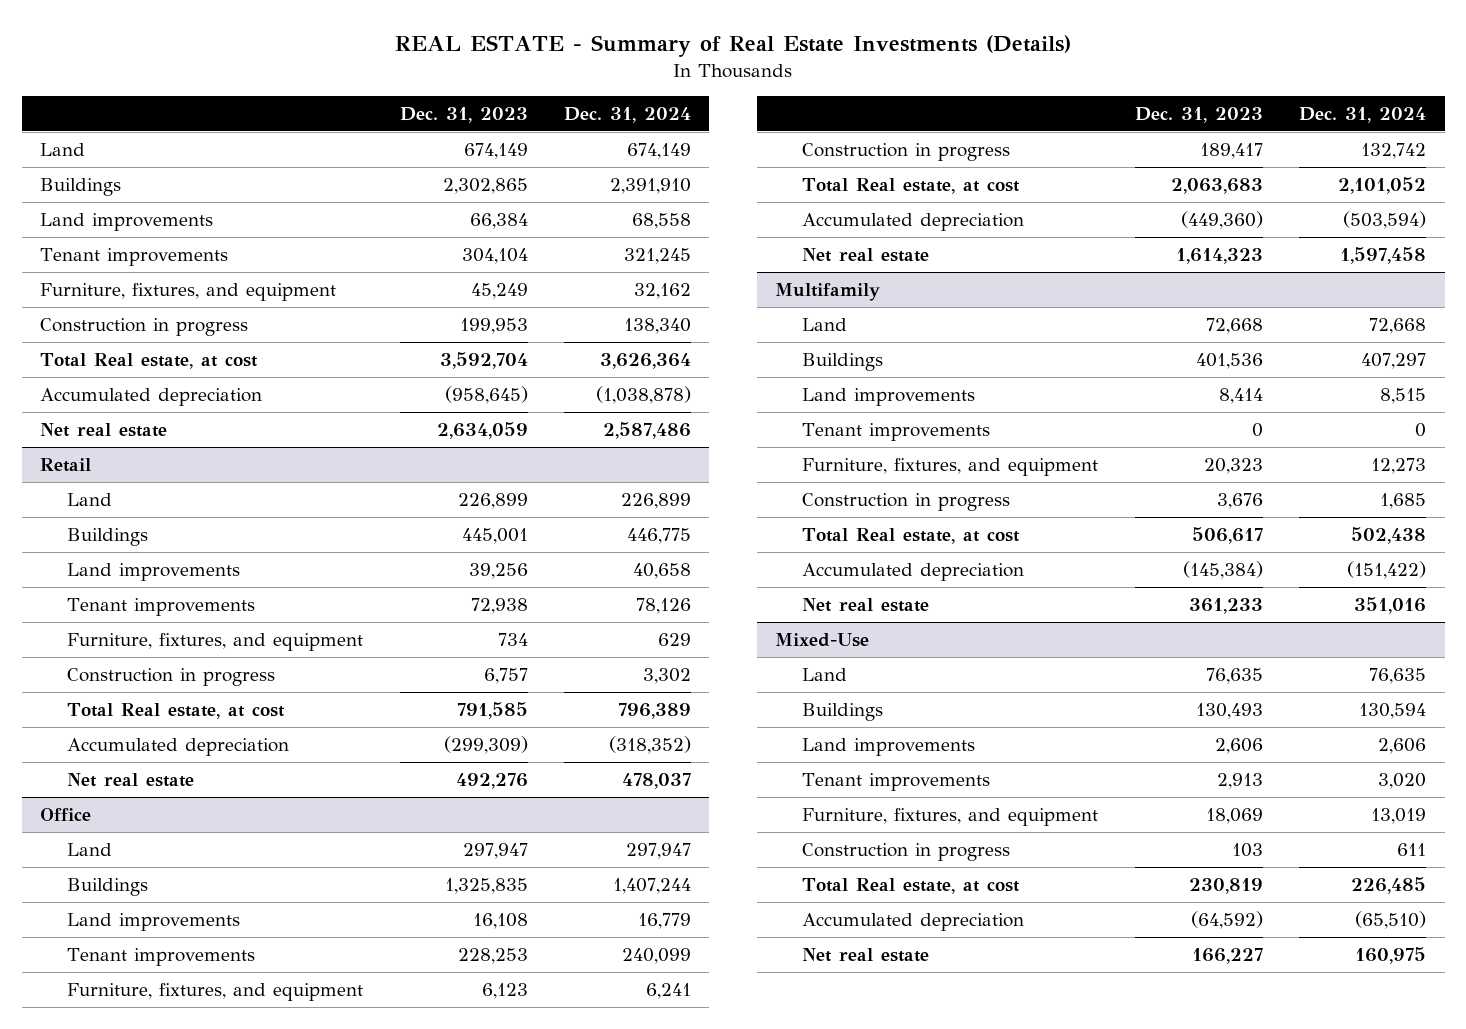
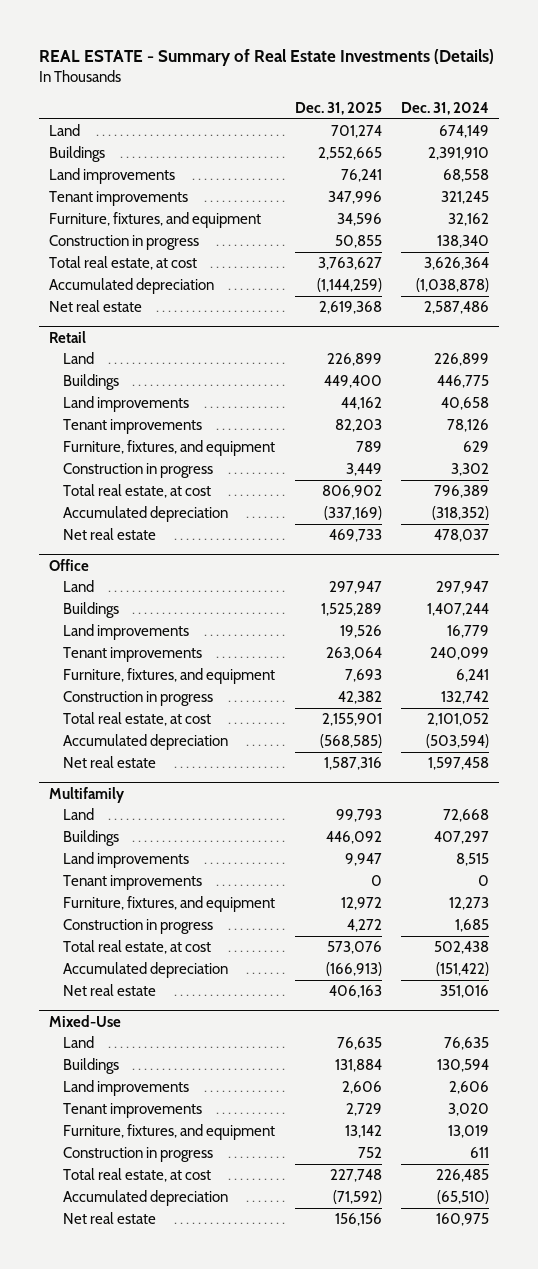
- | Dec. 31, 2023 | Dec. 31, 2024
+ | Dec. 31, 2025 | Dec. 31, 2024
- Total Real estate, at cost | 3,592,704 | 3,626,364
+ Total real estate, at cost | 3,763,627 | 3,626,364
@ Retail
- Total Real estate, at cost | 791,585 | 796,389
+ Total real estate, at cost | 806,902 | 796,389
@ Office
- Total Real estate, at cost | 2,063,683 | 2,101,052
+ Total real estate, at cost | 2,155,901 | 2,101,052
@ Multifamily
- Total Real estate, at cost | 506,617 | 502,438
+ Total real estate, at cost | 573,076 | 502,438
@ Mixed-Use
- Total Real estate, at cost | 230,819 | 226,485
+ Total real estate, at cost | 227,748 | 226,485

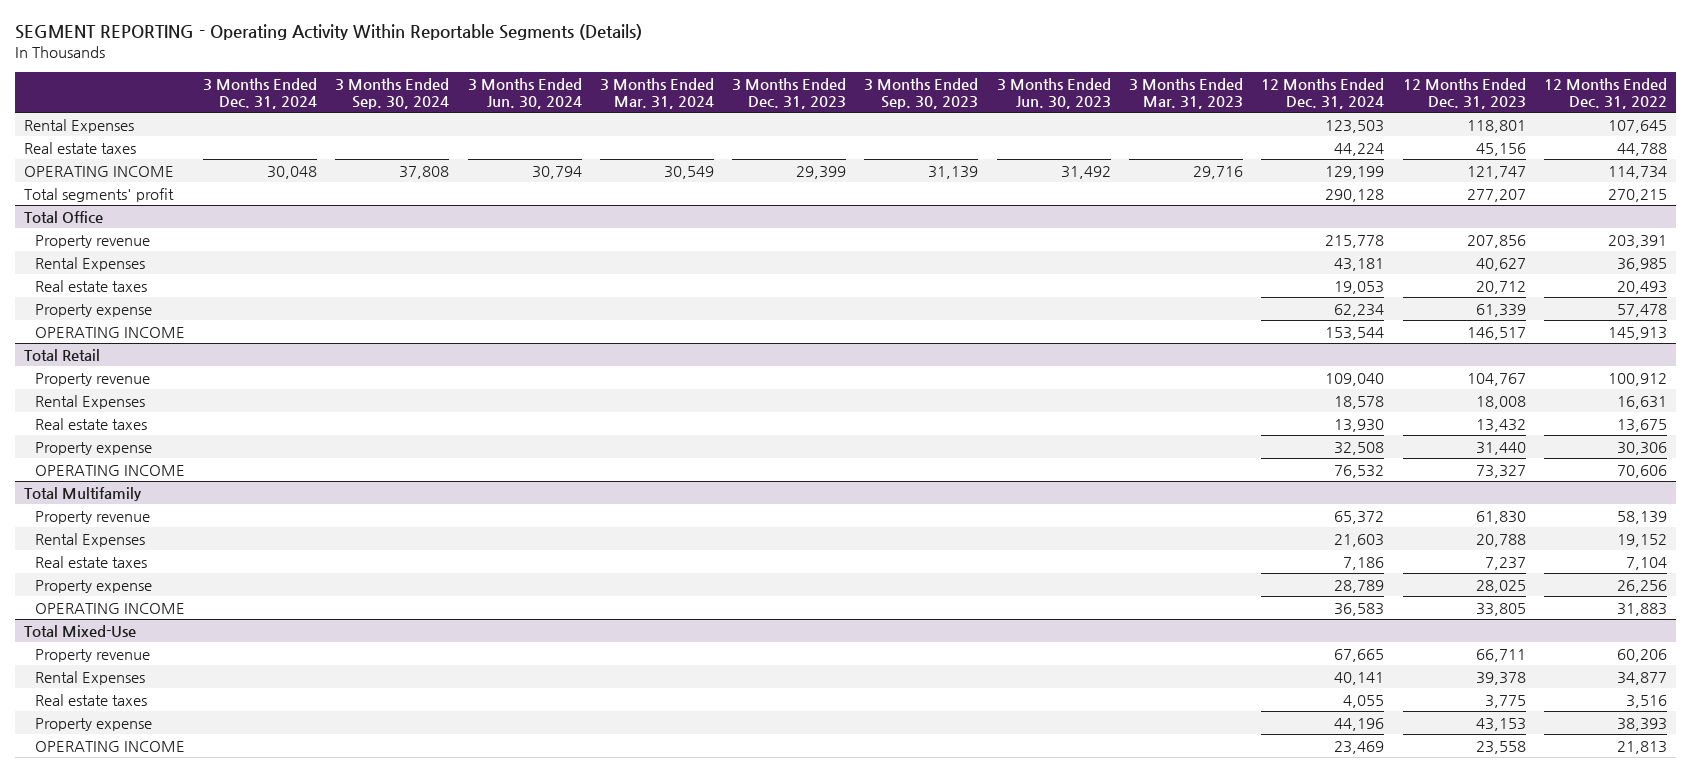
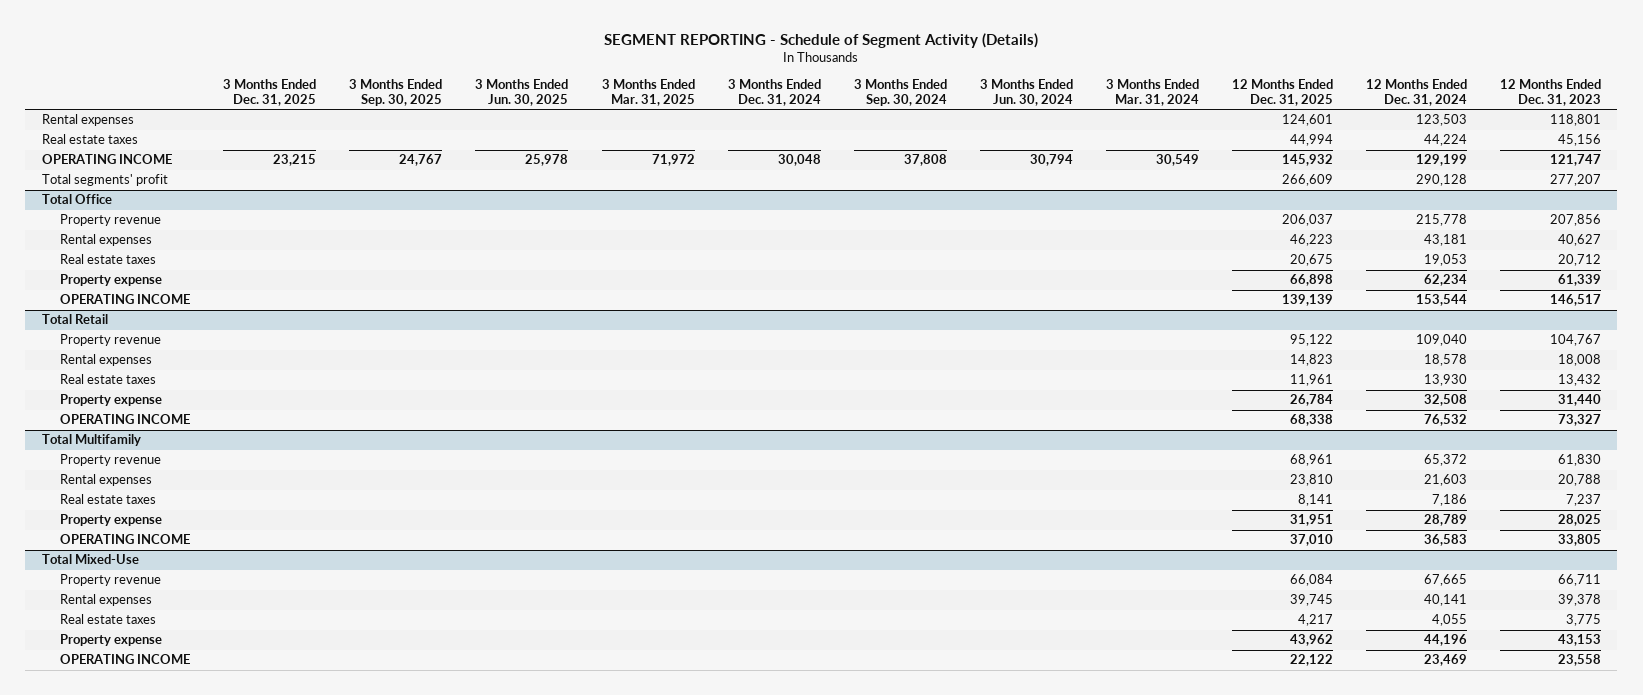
- SEGMENT REPORTING - Operating Activity Within Reportable Segments (Details)
+ SEGMENT REPORTING - Schedule of Segment Activity (Details)
- | 3 Months Ended Dec. 31, 2024 | 3 Months Ended Sep. 30, 2024 | 3 Months Ended Jun. 30, 2024 | 3 Months Ended Mar. 31, 2024 | 3 Months Ended Dec. 31, 2023 | 3 Months Ended Sep. 30, 2023 | 3 Months Ended Jun. 30, 2023 | 3 Months Ended Mar. 31, 2023 | 12 Months Ended Dec. 31, 2024 | 12 Months Ended Dec. 31, 2023 | 12 Months Ended Dec. 31, 2022
+ | 3 Months Ended Dec. 31, 2025 | 3 Months Ended Sep. 30, 2025 | 3 Months Ended Jun. 30, 2025 | 3 Months Ended Mar. 31, 2025 | 3 Months Ended Dec. 31, 2024 | 3 Months Ended Sep. 30, 2024 | 3 Months Ended Jun. 30, 2024 | 3 Months Ended Mar. 31, 2024 | 12 Months Ended Dec. 31, 2025 | 12 Months Ended Dec. 31, 2024 | 12 Months Ended Dec. 31, 2023
- Rental Expenses | | | | | | | | | 123,503 | 118,801 | 107,645
+ Rental expenses | | | | | | | | | 124,601 | 123,503 | 118,801
@ Total Office
- Rental Expenses | | | | | | | | | 43,181 | 40,627 | 36,985
+ Rental expenses | | | | | | | | | 46,223 | 43,181 | 40,627
@ Total Retail
- Rental Expenses | | | | | | | | | 18,578 | 18,008 | 16,631
+ Rental expenses | | | | | | | | | 14,823 | 18,578 | 18,008
@ Total Multifamily
- Rental Expenses | | | | | | | | | 21,603 | 20,788 | 19,152
+ Rental expenses | | | | | | | | | 23,810 | 21,603 | 20,788
@ Total Mixed-Use
- Rental Expenses | | | | | | | | | 40,141 | 39,378 | 34,877
+ Rental expenses | | | | | | | | | 39,745 | 40,141 | 39,378

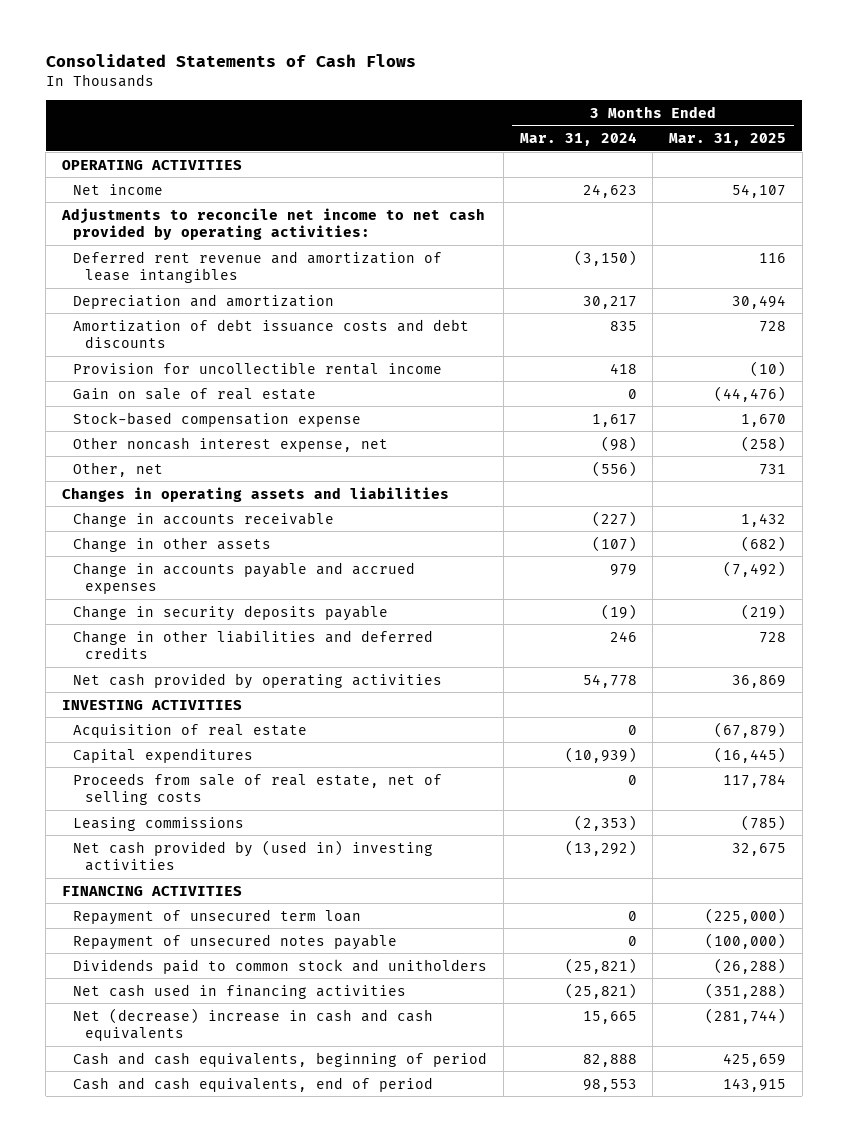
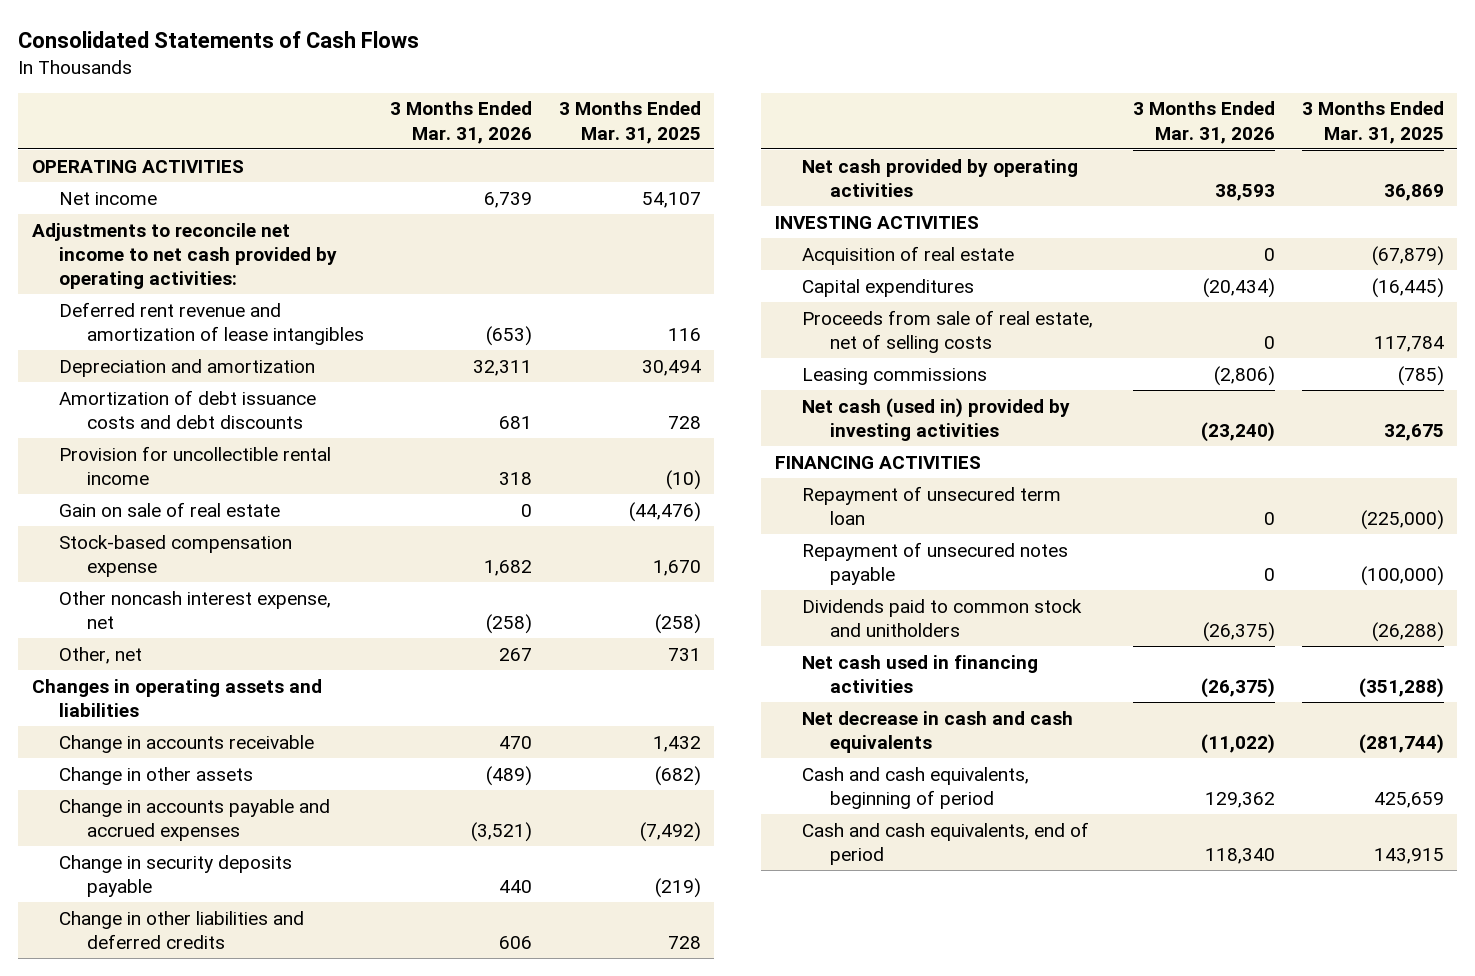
- | 3 Months Ended Mar. 31, 2024 | 3 Months Ended Mar. 31, 2025
+ | 3 Months Ended Mar. 31, 2026 | 3 Months Ended Mar. 31, 2025
- Net cash provided by (used in) investing activities | (13,292) | 32,675
+ Net cash (used in) provided by investing activities | (23,240) | 32,675
- Net (decrease) increase in cash and cash equivalents | 15,665 | (281,744)
+ Net decrease in cash and cash equivalents | (11,022) | (281,744)

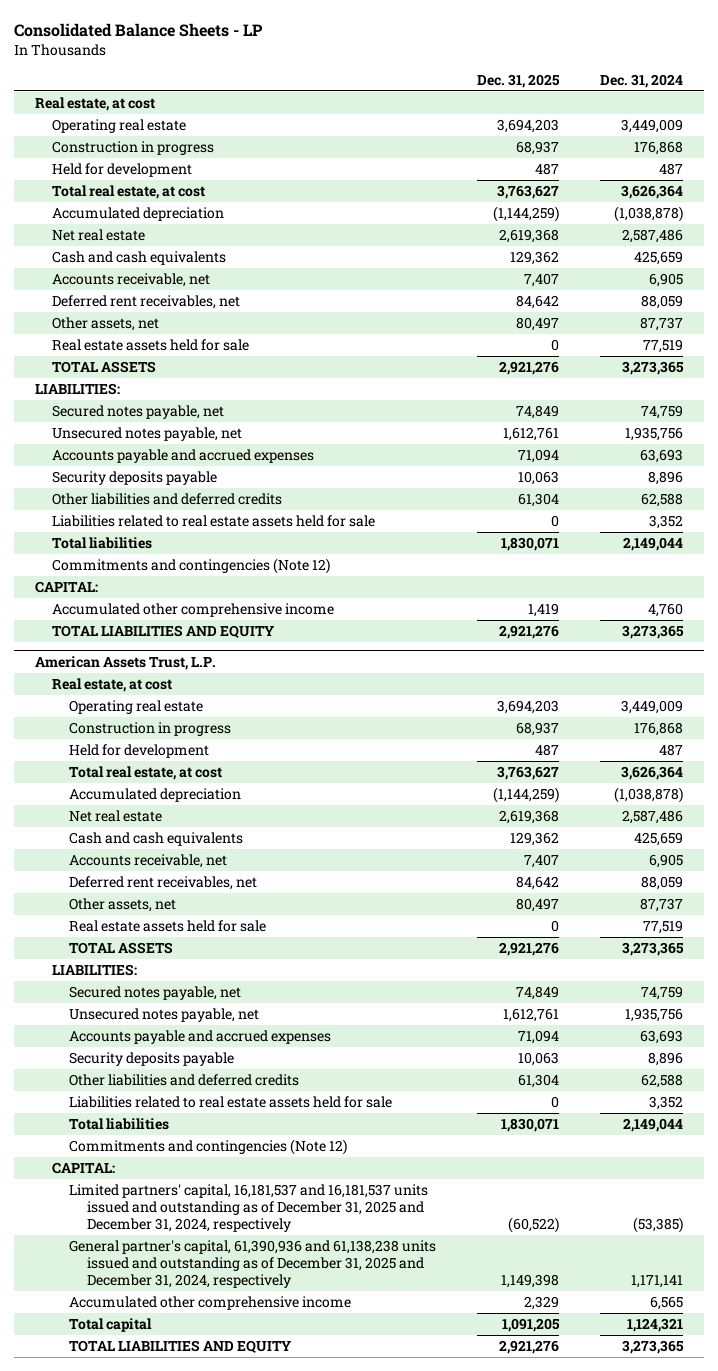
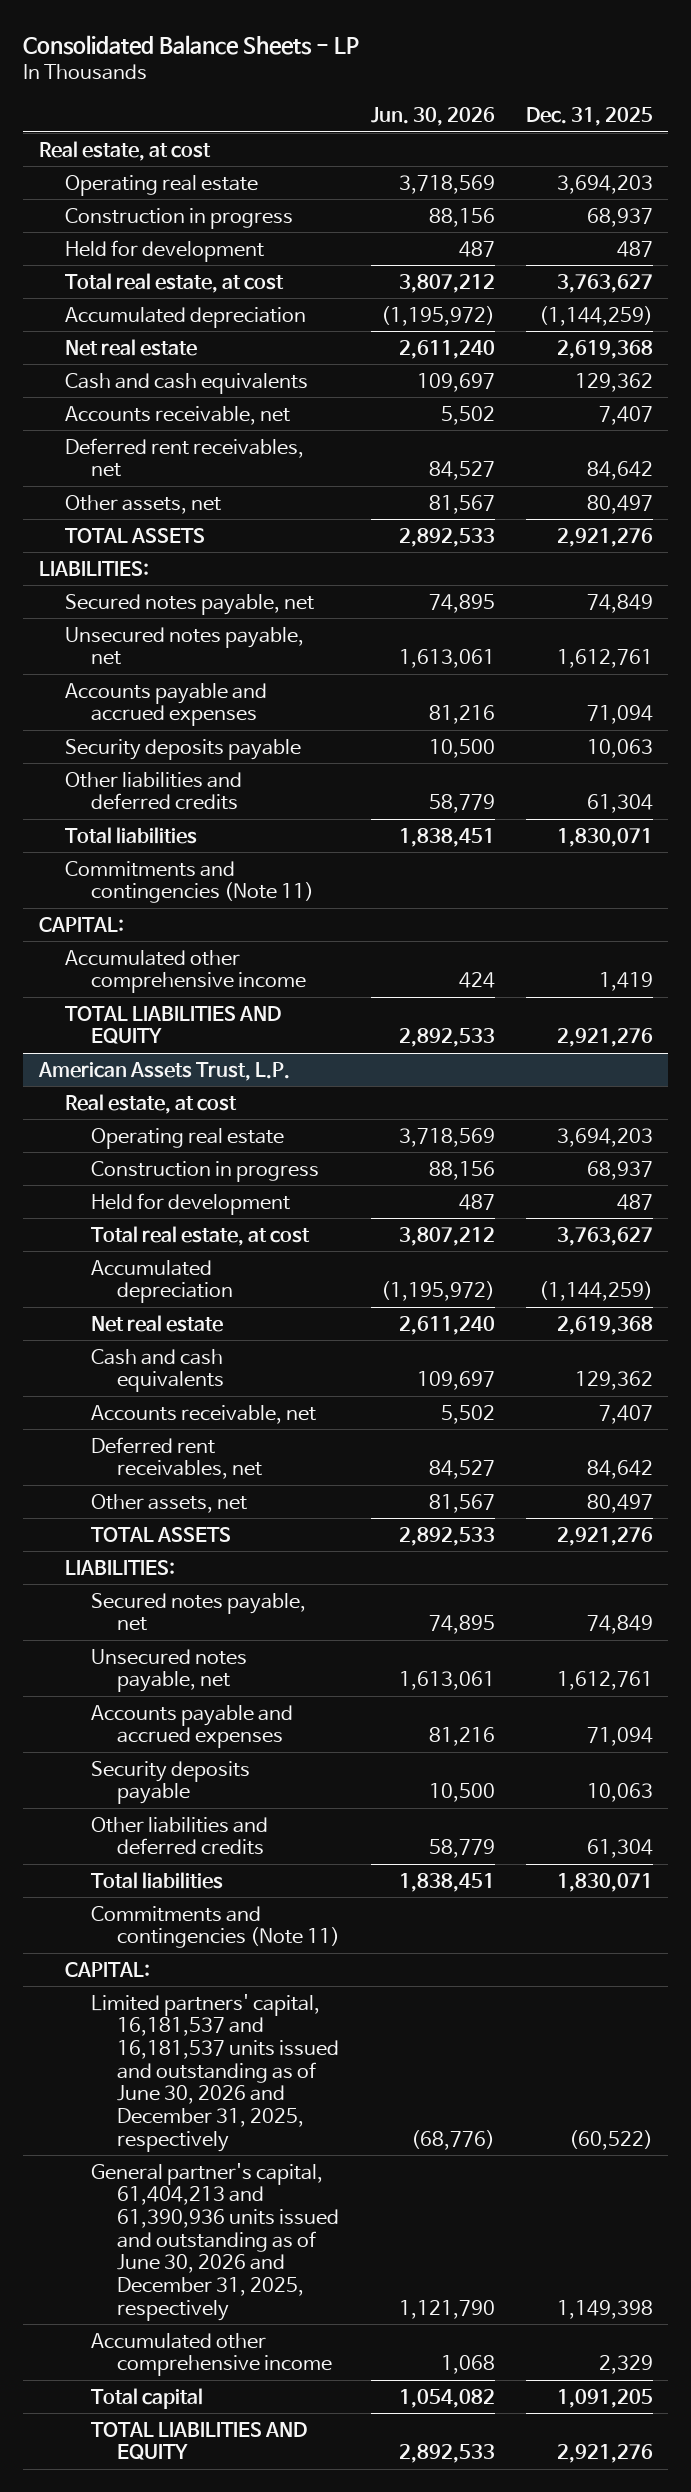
- | Dec. 31, 2025 | Dec. 31, 2024
+ | Jun. 30, 2026 | Dec. 31, 2025
- Real estate assets held for sale | 0 | 77,519
- Liabilities related to real estate assets held for sale | 0 | 3,352
- Commitments and contingencies (Note 12)
+ Commitments and contingencies (Note 11)
@ American Assets Trust, L.P.
- Real estate assets held for sale | 0 | 77,519
- Liabilities related to real estate assets held for sale | 0 | 3,352
- Commitments and contingencies (Note 12)
+ Commitments and contingencies (Note 11)
- Limited partners' capital, 16,181,537 and 16,181,537 units issued and outstanding as of December 31, 2025 and December 31, 2024, respectively | (60,522) | (53,385)
- General partner's capital, 61,390,936 and 61,138,238 units issued and outstanding as of December 31, 2025 and December 31, 2024, respectively | 1,149,398 | 1,171,141
+ Limited partners' capital, 16,181,537 and 16,181,537 units issued and outstanding as of June 30, 2026 and December 31, 2025, respectively | (68,776) | (60,522)
+ General partner's capital, 61,404,213 and 61,390,936 units issued and outstanding as of June 30, 2026 and December 31, 2025, respectively | 1,121,790 | 1,149,398

